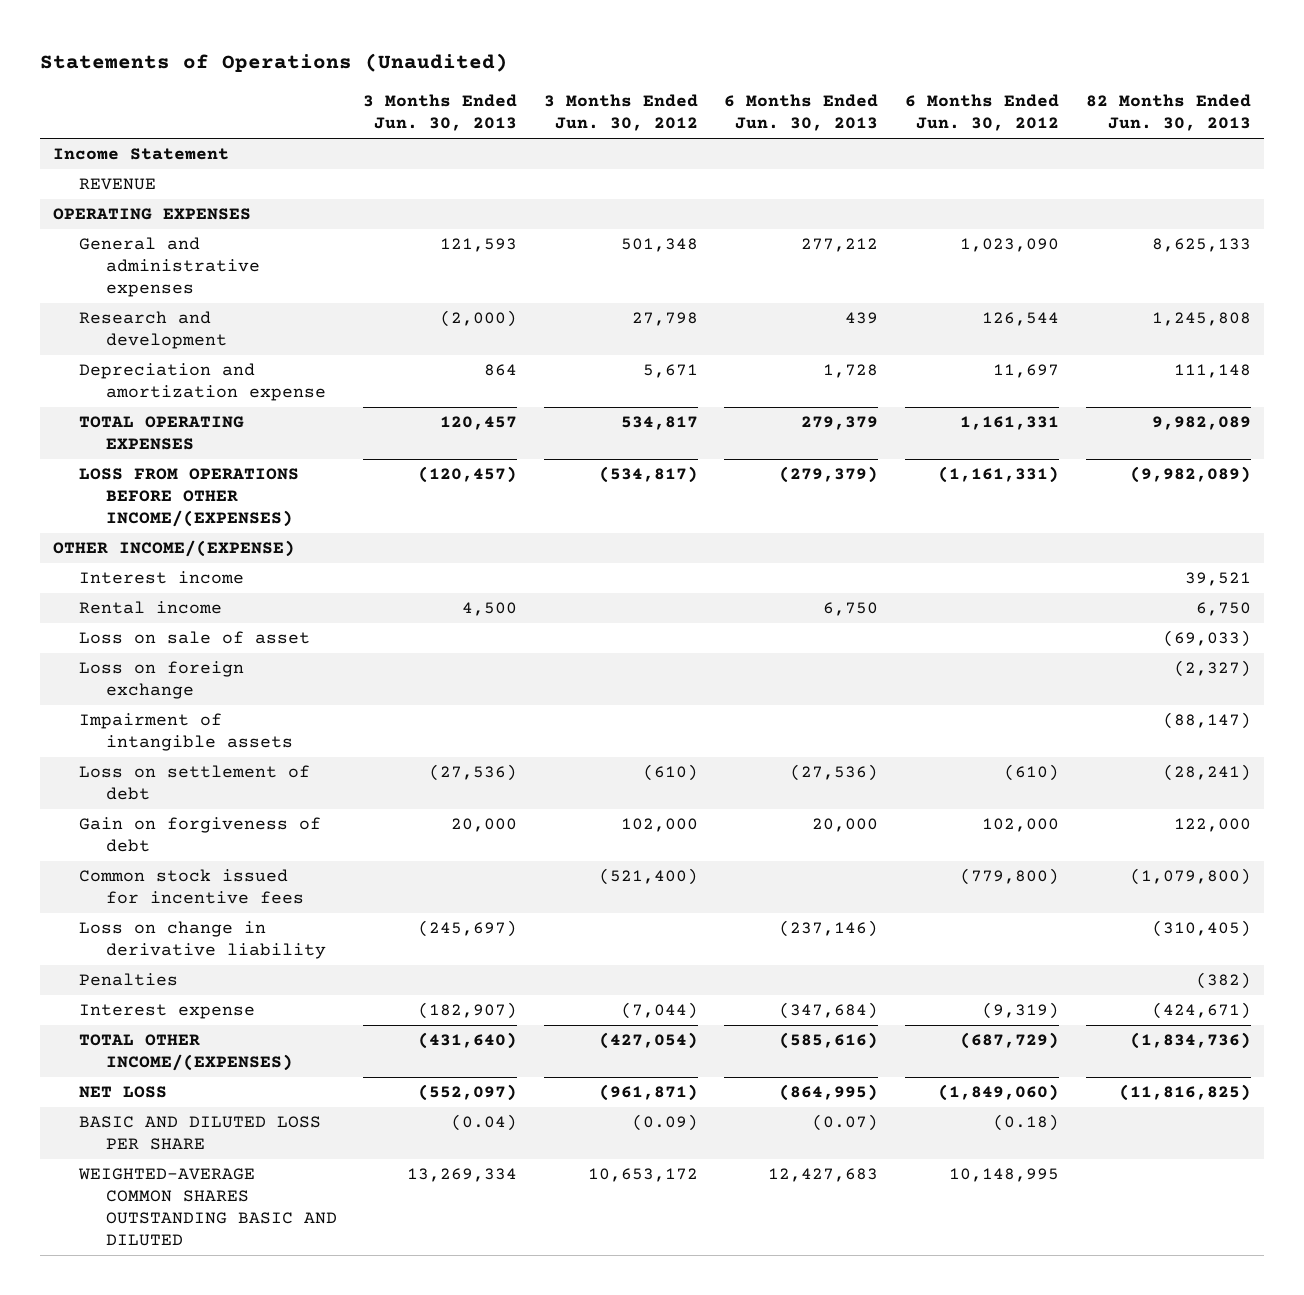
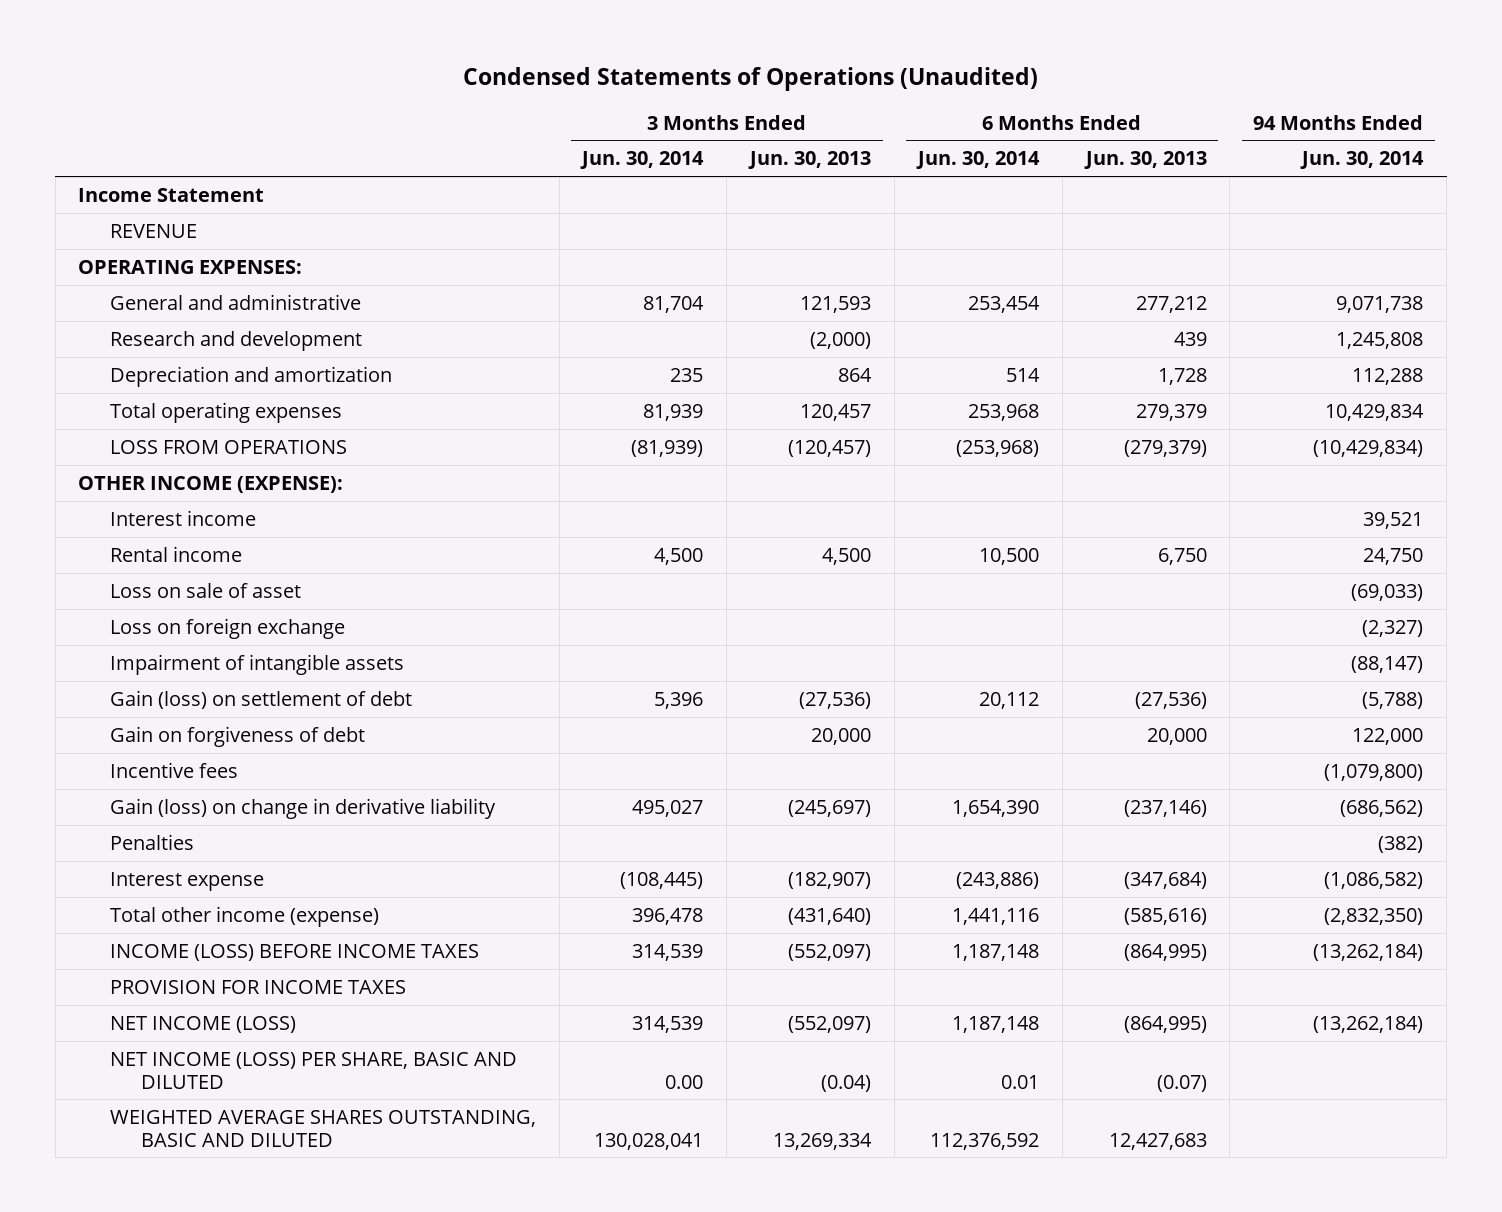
- Statements of Operations (Unaudited)
+ Condensed Statements of Operations (Unaudited)
- | 3 Months Ended Jun. 30, 2013 | 3 Months Ended Jun. 30, 2012 | 6 Months Ended Jun. 30, 2013 | 6 Months Ended Jun. 30, 2012 | 82 Months Ended Jun. 30, 2013
+ | 3 Months Ended Jun. 30, 2014 | 3 Months Ended Jun. 30, 2013 | 6 Months Ended Jun. 30, 2014 | 6 Months Ended Jun. 30, 2013 | 94 Months Ended Jun. 30, 2014
- OPERATING EXPENSES
- General and administrative expenses | 121,593 | 501,348 | 277,212 | 1,023,090 | 8,625,133
+ OPERATING EXPENSES:
+ General and administrative | 81,704 | 121,593 | 253,454 | 277,212 | 9,071,738
- Depreciation and amortization expense | 864 | 5,671 | 1,728 | 11,697 | 111,148
- TOTAL OPERATING EXPENSES | 120,457 | 534,817 | 279,379 | 1,161,331 | 9,982,089
- LOSS FROM OPERATIONS BEFORE OTHER INCOME/(EXPENSES) | (120,457) | (534,817) | (279,379) | (1,161,331) | (9,982,089)
- OTHER INCOME/(EXPENSE)
+ Depreciation and amortization | 235 | 864 | 514 | 1,728 | 112,288
+ Total operating expenses | 81,939 | 120,457 | 253,968 | 279,379 | 10,429,834
+ LOSS FROM OPERATIONS | (81,939) | (120,457) | (253,968) | (279,379) | (10,429,834)
+ OTHER INCOME (EXPENSE):
- Loss on settlement of debt | (27,536) | (610) | (27,536) | (610) | (28,241)
+ Gain (loss) on settlement of debt | 5,396 | (27,536) | 20,112 | (27,536) | (5,788)
- Common stock issued for incentive fees | | (521,400) | | (779,800) | (1,079,800)
- Loss on change in derivative liability | (245,697) | | (237,146) | | (310,405)
+ Incentive fees | | | | | (1,079,800)
+ Gain (loss) on change in derivative liability | 495,027 | (245,697) | 1,654,390 | (237,146) | (686,562)
- TOTAL OTHER INCOME/(EXPENSES) | (431,640) | (427,054) | (585,616) | (687,729) | (1,834,736)
- NET LOSS | (552,097) | (961,871) | (864,995) | (1,849,060) | (11,816,825)
- BASIC AND DILUTED LOSS PER SHARE | (0.04) | (0.09) | (0.07) | (0.18) |
- WEIGHTED-AVERAGE COMMON SHARES OUTSTANDING BASIC AND DILUTED | 13,269,334 | 10,653,172 | 12,427,683 | 10,148,995 |
+ Total other income (expense) | 396,478 | (431,640) | 1,441,116 | (585,616) | (2,832,350)
+ INCOME (LOSS) BEFORE INCOME TAXES | 314,539 | (552,097) | 1,187,148 | (864,995) | (13,262,184)
+ PROVISION FOR INCOME TAXES
+ NET INCOME (LOSS) | 314,539 | (552,097) | 1,187,148 | (864,995) | (13,262,184)
+ NET INCOME (LOSS) PER SHARE, BASIC AND DILUTED | 0.00 | (0.04) | 0.01 | (0.07) |
+ WEIGHTED AVERAGE SHARES OUTSTANDING, BASIC AND DILUTED | 130,028,041 | 13,269,334 | 112,376,592 | 12,427,683 |

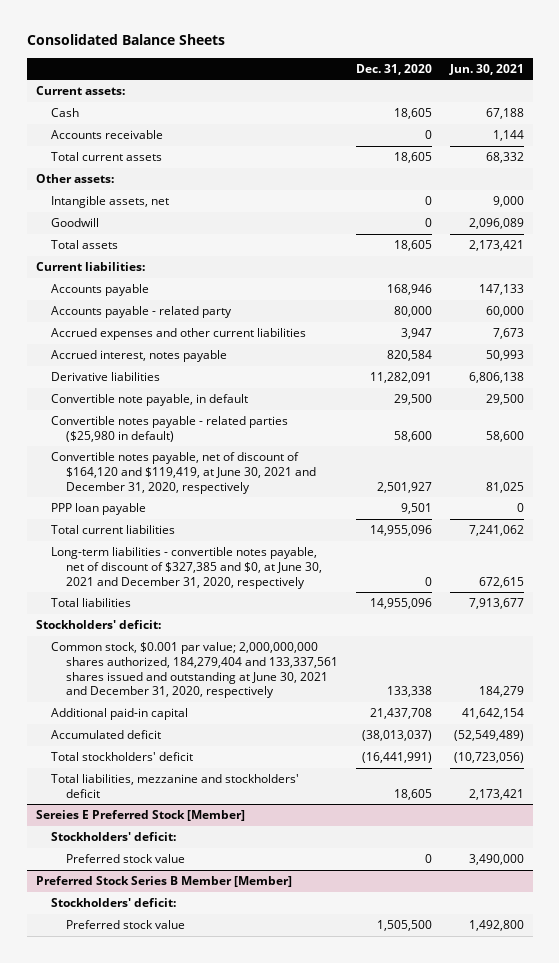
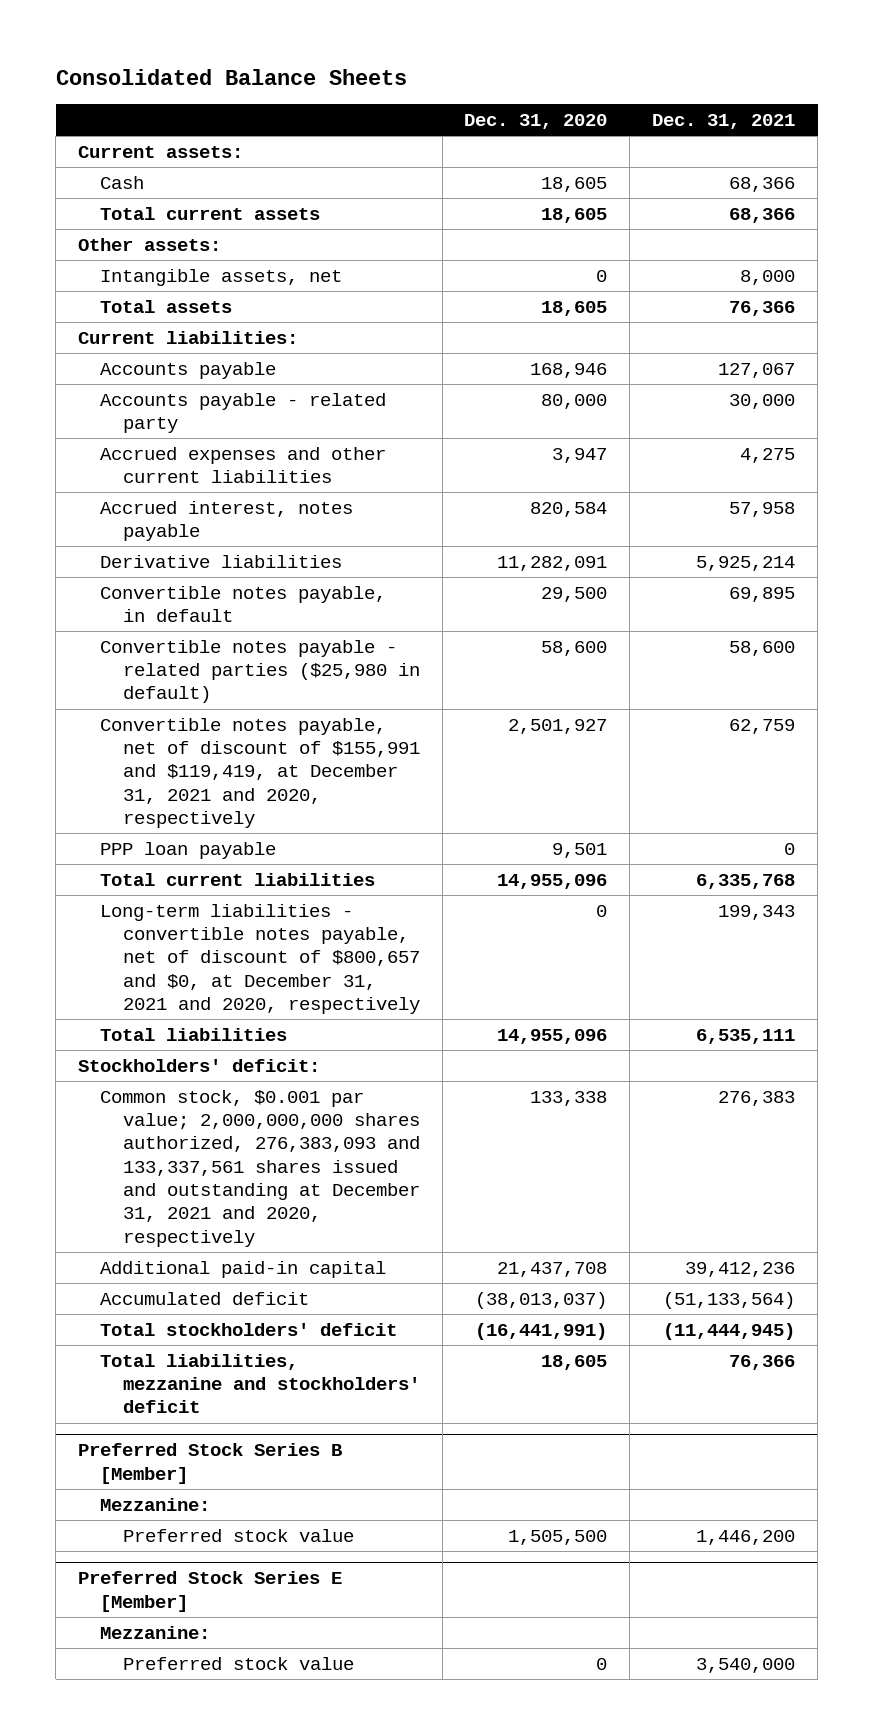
- | Dec. 31, 2020 | Jun. 30, 2021
+ | Dec. 31, 2020 | Dec. 31, 2021
- Accounts receivable | 0 | 1,144
- Goodwill | 0 | 2,096,089
- Convertible note payable, in default | 29,500 | 29,500
+ Convertible notes payable, in default | 29,500 | 69,895
- Convertible notes payable, net of discount of $164,120 and $119,419, at June 30, 2021 and December 31, 2020, respectively | 2,501,927 | 81,025
+ Convertible notes payable, net of discount of $155,991 and $119,419, at December 31, 2021 and 2020, respectively | 2,501,927 | 62,759
- Long-term liabilities - convertible notes payable, net of discount of $327,385 and $0, at June 30, 2021 and December 31, 2020, respectively | 0 | 672,615
+ Long-term liabilities - convertible notes payable, net of discount of $800,657 and $0, at December 31, 2021 and 2020, respectively | 0 | 199,343
- Common stock, $0.001 par value; 2,000,000,000 shares authorized, 184,279,404 and 133,337,561 shares issued and outstanding at June 30, 2021 and December 31, 2020, respectively | 133,338 | 184,279
+ Common stock, $0.001 par value; 2,000,000,000 shares authorized, 276,383,093 and 133,337,561 shares issued and outstanding at December 31, 2021 and 2020, respectively | 133,338 | 276,383
- Sereies E Preferred Stock [Member]
- Stockholders' deficit:
- Preferred stock value | 0 | 3,490,000
- Preferred Stock Series B Member [Member]
- Stockholders' deficit:
+ Preferred Stock Series B [Member]
+ Mezzanine:
+ Preferred Stock Series E [Member]
+ Mezzanine:
+ Preferred stock value | 0 | 3,540,000

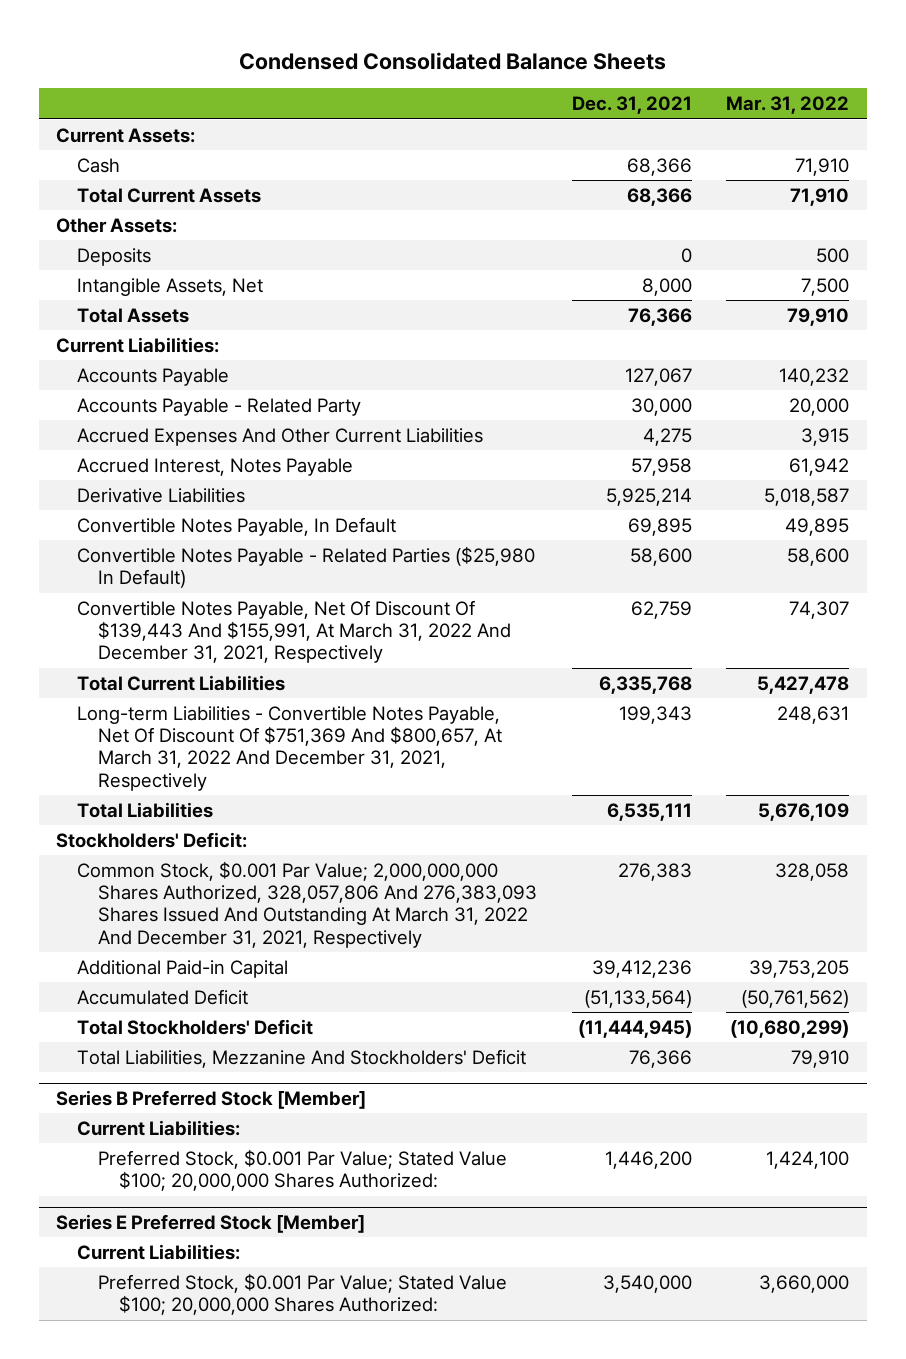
- Consolidated Balance Sheets
+ Condensed Consolidated Balance Sheets
- | Dec. 31, 2020 | Dec. 31, 2021
+ | Dec. 31, 2021 | Mar. 31, 2022
- Current assets:
+ Current Assets:
- Total current assets | 18,605 | 68,366
- Other assets:
- Intangible assets, net | 0 | 8,000
- Total assets | 18,605 | 76,366
- Current liabilities:
- Accounts payable | 168,946 | 127,067
- Accounts payable - related party | 80,000 | 30,000
- Accrued expenses and other current liabilities | 3,947 | 4,275
- Accrued interest, notes payable | 820,584 | 57,958
- Derivative liabilities | 11,282,091 | 5,925,214
- Convertible notes payable, in default | 29,500 | 69,895
- Convertible notes payable - related parties ($25,980 in default) | 58,600 | 58,600
- Convertible notes payable, net of discount of $155,991 and $119,419, at December 31, 2021 and 2020, respectively | 2,501,927 | 62,759
- PPP loan payable | 9,501 | 0
- Total current liabilities | 14,955,096 | 6,335,768
- Long-term liabilities - convertible notes payable, net of discount of $800,657 and $0, at December 31, 2021 and 2020, respectively | 0 | 199,343
- Total liabilities | 14,955,096 | 6,535,111
- Stockholders' deficit:
- Common stock, $0.001 par value; 2,000,000,000 shares authorized, 276,383,093 and 133,337,561 shares issued and outstanding at December 31, 2021 and 2020, respectively | 133,338 | 276,383
- Additional paid-in capital | 21,437,708 | 39,412,236
- Accumulated deficit | (38,013,037) | (51,133,564)
- Total stockholders' deficit | (16,441,991) | (11,444,945)
- Total liabilities, mezzanine and stockholders' deficit | 18,605 | 76,366
- Preferred Stock Series B [Member]
- Mezzanine:
- Preferred stock value | 1,505,500 | 1,446,200
- Preferred Stock Series E [Member]
- Mezzanine:
- Preferred stock value | 0 | 3,540,000
+ Total Current Assets | 68,366 | 71,910
+ Other Assets:
+ Deposits | 0 | 500
+ Intangible Assets, Net | 8,000 | 7,500
+ Total Assets | 76,366 | 79,910
+ Current Liabilities:
+ Accounts Payable | 127,067 | 140,232
+ Accounts Payable - Related Party | 30,000 | 20,000
+ Accrued Expenses And Other Current Liabilities | 4,275 | 3,915
+ Accrued Interest, Notes Payable | 57,958 | 61,942
+ Derivative Liabilities | 5,925,214 | 5,018,587
+ Convertible Notes Payable, In Default | 69,895 | 49,895
+ Convertible Notes Payable - Related Parties ($25,980 In Default) | 58,600 | 58,600
+ Convertible Notes Payable, Net Of Discount Of $139,443 And $155,991, At March 31, 2022 And December 31, 2021, Respectively | 62,759 | 74,307
+ Total Current Liabilities | 6,335,768 | 5,427,478
+ Long-term Liabilities - Convertible Notes Payable, Net Of Discount Of $751,369 And $800,657, At March 31, 2022 And December 31, 2021, Respectively | 199,343 | 248,631
+ Total Liabilities | 6,535,111 | 5,676,109
+ Stockholders' Deficit:
+ Common Stock, $0.001 Par Value; 2,000,000,000 Shares Authorized, 328,057,806 And 276,383,093 Shares Issued And Outstanding At March 31, 2022 And December 31, 2021, Respectively | 276,383 | 328,058
+ Additional Paid-in Capital | 39,412,236 | 39,753,205
+ Accumulated Deficit | (51,133,564) | (50,761,562)
+ Total Stockholders' Deficit | (11,444,945) | (10,680,299)
+ Total Liabilities, Mezzanine And Stockholders' Deficit | 76,366 | 79,910
+ Series B Preferred Stock [Member]
+ Current Liabilities:
+ Preferred Stock, $0.001 Par Value; Stated Value $100; 20,000,000 Shares Authorized: | 1,446,200 | 1,424,100
+ Series E Preferred Stock [Member]
+ Current Liabilities:
+ Preferred Stock, $0.001 Par Value; Stated Value $100; 20,000,000 Shares Authorized: | 3,540,000 | 3,660,000

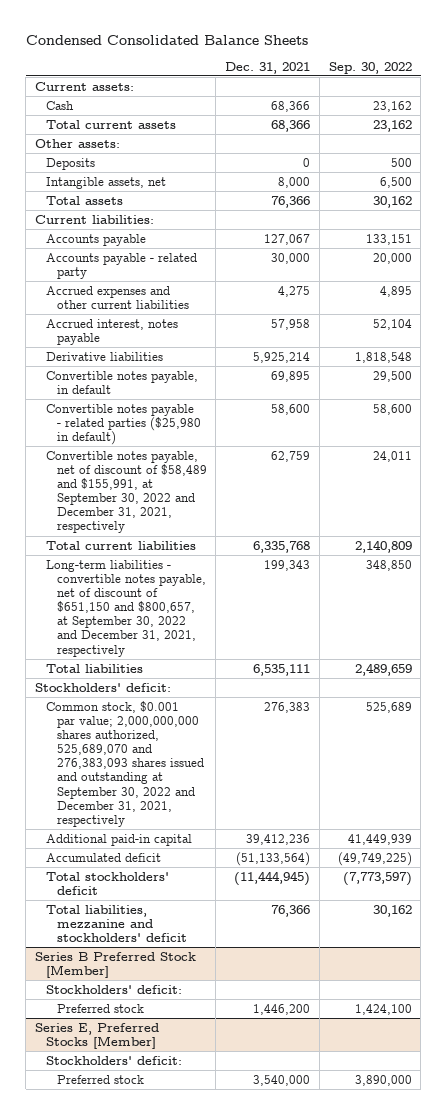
- | Dec. 31, 2021 | Mar. 31, 2022
+ | Dec. 31, 2021 | Sep. 30, 2022
- Current Assets:
+ Current assets:
- Total Current Assets | 68,366 | 71,910
- Other Assets:
+ Total current assets | 68,366 | 23,162
+ Other assets:
- Intangible Assets, Net | 8,000 | 7,500
- Total Assets | 76,366 | 79,910
- Current Liabilities:
- Accounts Payable | 127,067 | 140,232
- Accounts Payable - Related Party | 30,000 | 20,000
- Accrued Expenses And Other Current Liabilities | 4,275 | 3,915
- Accrued Interest, Notes Payable | 57,958 | 61,942
- Derivative Liabilities | 5,925,214 | 5,018,587
- Convertible Notes Payable, In Default | 69,895 | 49,895
- Convertible Notes Payable - Related Parties ($25,980 In Default) | 58,600 | 58,600
- Convertible Notes Payable, Net Of Discount Of $139,443 And $155,991, At March 31, 2022 And December 31, 2021, Respectively | 62,759 | 74,307
- Total Current Liabilities | 6,335,768 | 5,427,478
- Long-term Liabilities - Convertible Notes Payable, Net Of Discount Of $751,369 And $800,657, At March 31, 2022 And December 31, 2021, Respectively | 199,343 | 248,631
- Total Liabilities | 6,535,111 | 5,676,109
- Stockholders' Deficit:
- Common Stock, $0.001 Par Value; 2,000,000,000 Shares Authorized, 328,057,806 And 276,383,093 Shares Issued And Outstanding At March 31, 2022 And December 31, 2021, Respectively | 276,383 | 328,058
- Additional Paid-in Capital | 39,412,236 | 39,753,205
- Accumulated Deficit | (51,133,564) | (50,761,562)
- Total Stockholders' Deficit | (11,444,945) | (10,680,299)
- Total Liabilities, Mezzanine And Stockholders' Deficit | 76,366 | 79,910
+ Intangible assets, net | 8,000 | 6,500
+ Total assets | 76,366 | 30,162
+ Current liabilities:
+ Accounts payable | 127,067 | 133,151
+ Accounts payable - related party | 30,000 | 20,000
+ Accrued expenses and other current liabilities | 4,275 | 4,895
+ Accrued interest, notes payable | 57,958 | 52,104
+ Derivative liabilities | 5,925,214 | 1,818,548
+ Convertible notes payable, in default | 69,895 | 29,500
+ Convertible notes payable - related parties ($25,980 in default) | 58,600 | 58,600
+ Convertible notes payable, net of discount of $58,489 and $155,991, at September 30, 2022 and December 31, 2021, respectively | 62,759 | 24,011
+ Total current liabilities | 6,335,768 | 2,140,809
+ Long-term liabilities - convertible notes payable, net of discount of $651,150 and $800,657, at September 30, 2022 and December 31, 2021, respectively | 199,343 | 348,850
+ Total liabilities | 6,535,111 | 2,489,659
+ Stockholders' deficit:
+ Common stock, $0.001 par value; 2,000,000,000 shares authorized, 525,689,070 and 276,383,093 shares issued and outstanding at September 30, 2022 and December 31, 2021, respectively | 276,383 | 525,689
+ Additional paid-in capital | 39,412,236 | 41,449,939
+ Accumulated deficit | (51,133,564) | (49,749,225)
+ Total stockholders' deficit | (11,444,945) | (7,773,597)
+ Total liabilities, mezzanine and stockholders' deficit | 76,366 | 30,162
@ Series B Preferred Stock [Member]
- Current Liabilities:
- Preferred Stock, $0.001 Par Value; Stated Value $100; 20,000,000 Shares Authorized: | 1,446,200 | 1,424,100
- Series E Preferred Stock [Member]
- Current Liabilities:
- Preferred Stock, $0.001 Par Value; Stated Value $100; 20,000,000 Shares Authorized: | 3,540,000 | 3,660,000
@ Series B Preferred Stock [Member]
+ Stockholders' deficit:
+ Preferred stock | 1,446,200 | 1,424,100
+ Series E, Preferred Stocks [Member]
+ Stockholders' deficit:
+ Preferred stock | 3,540,000 | 3,890,000

